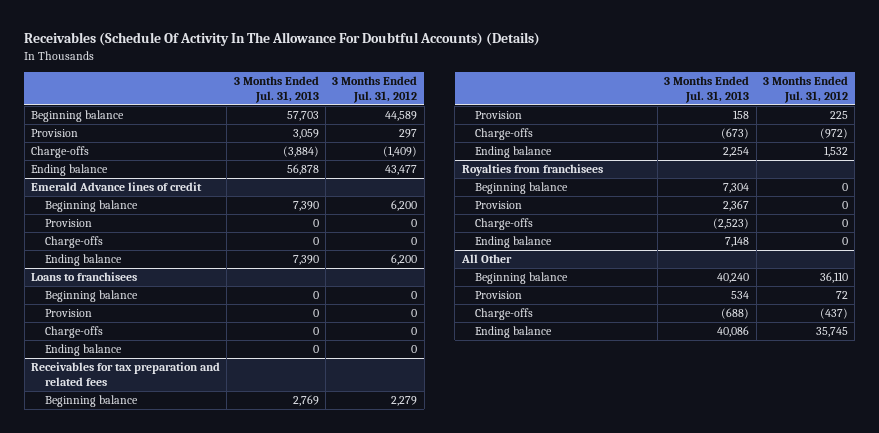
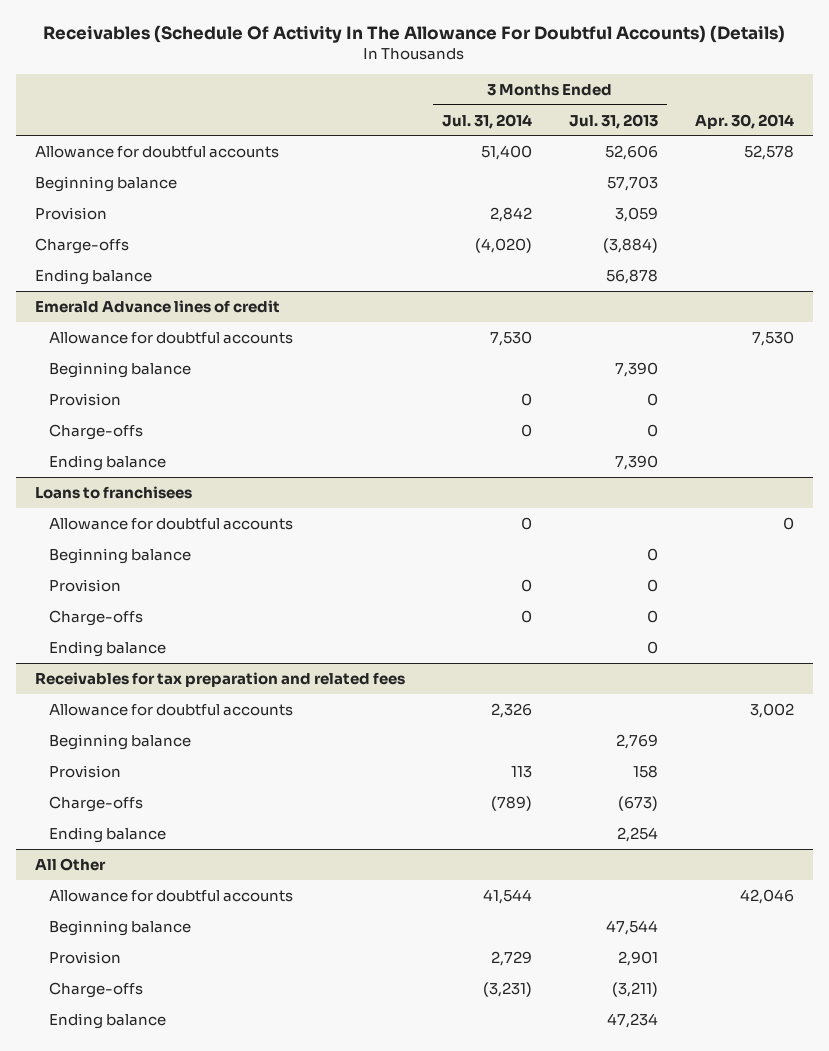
- | 3 Months Ended Jul. 31, 2013 | 3 Months Ended Jul. 31, 2012
+ | 3 Months Ended Jul. 31, 2014 | 3 Months Ended Jul. 31, 2013 | Apr. 30, 2014
+ Allowance for doubtful accounts | 51,400 | 52,606 | 52,578
@ Emerald Advance lines of credit
+ Allowance for doubtful accounts | 7,530 | | 7,530
@ Loans to franchisees
+ Allowance for doubtful accounts | 0 | | 0
@ Receivables for tax preparation and related fees
+ Allowance for doubtful accounts | 2,326 | | 3,002
- Royalties from franchisees
- Beginning balance | 7,304 | 0
- Provision | 2,367 | 0
- Charge-offs | (2,523) | 0
- Ending balance | 7,148 | 0
@ All Other
- Beginning balance | 40,240 | 36,110
- Provision | 534 | 72
- Charge-offs | (688) | (437)
- Ending balance | 40,086 | 35,745
+ Allowance for doubtful accounts | 41,544 | | 42,046
+ Beginning balance | | 47,544 |
+ Provision | 2,729 | 2,901 |
+ Charge-offs | (3,231) | (3,211) |
+ Ending balance | | 47,234 |

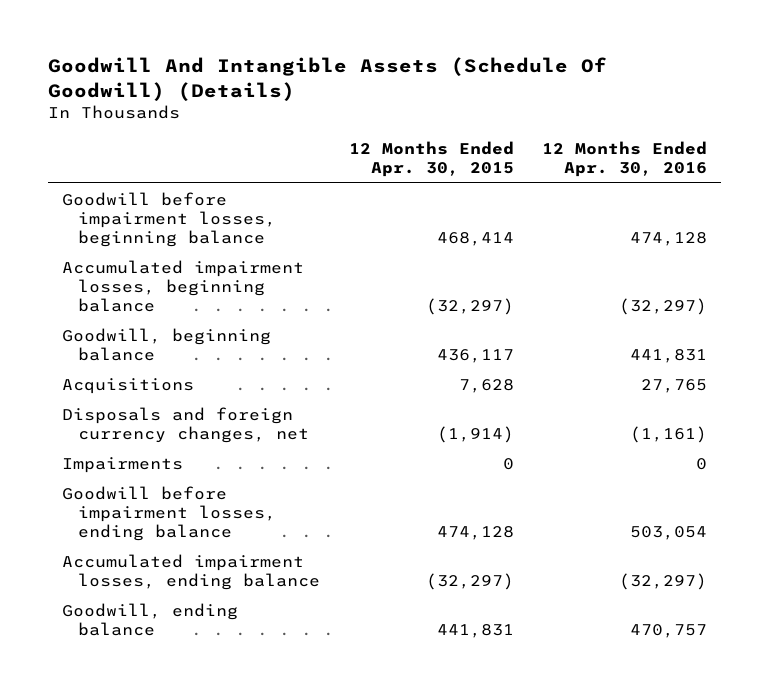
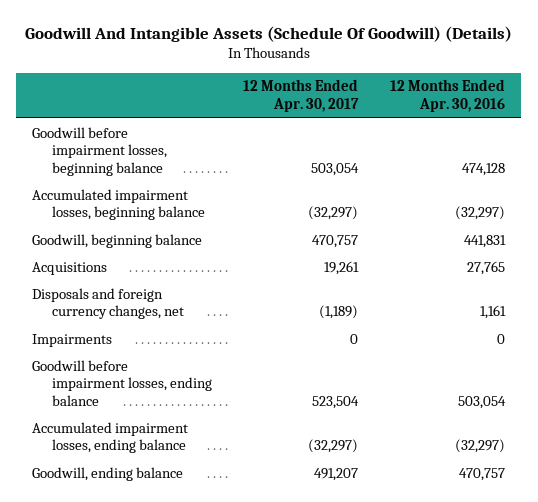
- | 12 Months Ended Apr. 30, 2015 | 12 Months Ended Apr. 30, 2016
+ | 12 Months Ended Apr. 30, 2017 | 12 Months Ended Apr. 30, 2016
- Disposals and foreign currency changes, net | (1,914) | (1,161)
+ Disposals and foreign currency changes, net | (1,189) | 1,161

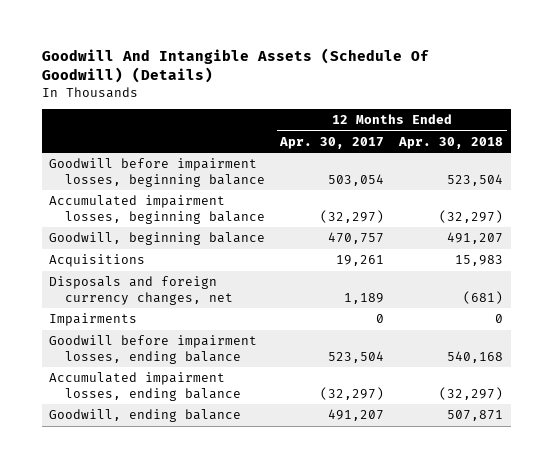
- | 12 Months Ended Apr. 30, 2017 | 12 Months Ended Apr. 30, 2016
+ | 12 Months Ended Apr. 30, 2017 | 12 Months Ended Apr. 30, 2018
- Disposals and foreign currency changes, net | (1,189) | 1,161
+ Disposals and foreign currency changes, net | 1,189 | (681)

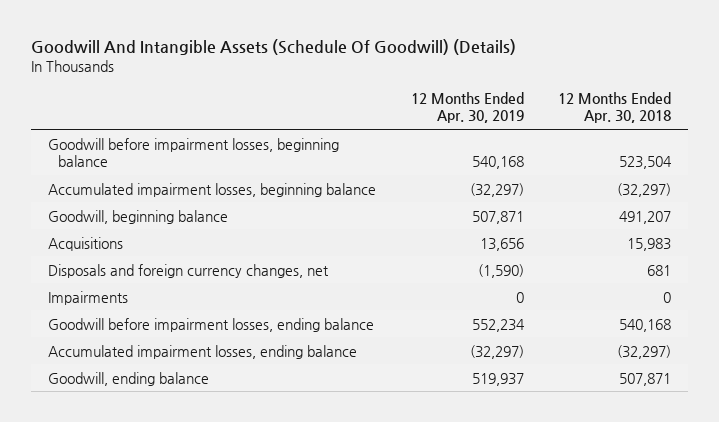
- | 12 Months Ended Apr. 30, 2017 | 12 Months Ended Apr. 30, 2018
+ | 12 Months Ended Apr. 30, 2019 | 12 Months Ended Apr. 30, 2018
- Disposals and foreign currency changes, net | 1,189 | (681)
+ Disposals and foreign currency changes, net | (1,590) | 681

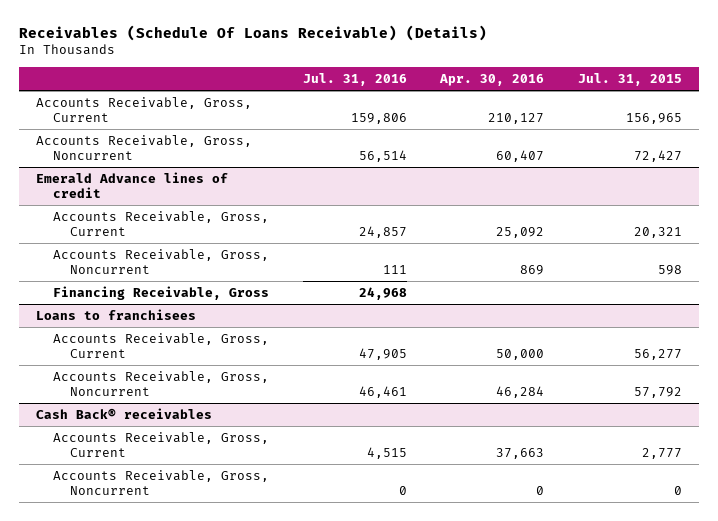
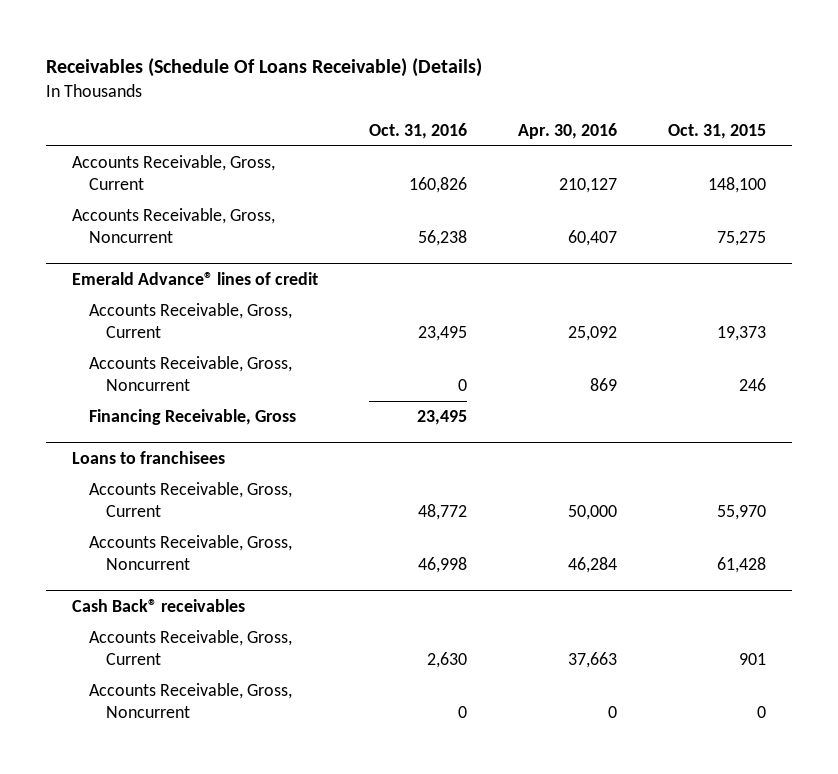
- | Jul. 31, 2016 | Apr. 30, 2016 | Jul. 31, 2015
+ | Oct. 31, 2016 | Apr. 30, 2016 | Oct. 31, 2015
- Emerald Advance lines of credit
+ Emerald Advance® lines of credit

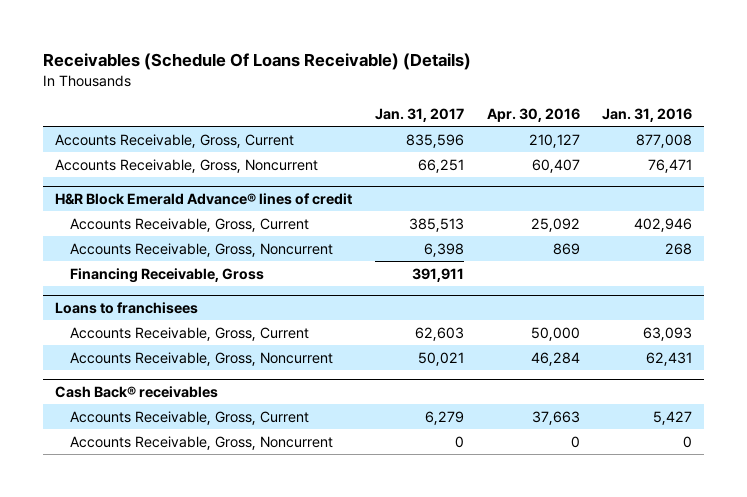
- | Oct. 31, 2016 | Apr. 30, 2016 | Oct. 31, 2015
+ | Jan. 31, 2017 | Apr. 30, 2016 | Jan. 31, 2016
- Emerald Advance® lines of credit
+ H&R Block Emerald Advance® lines of credit

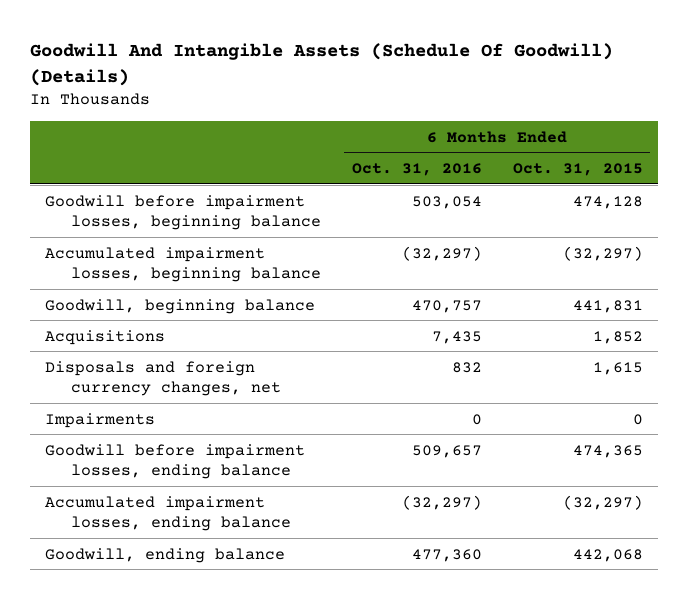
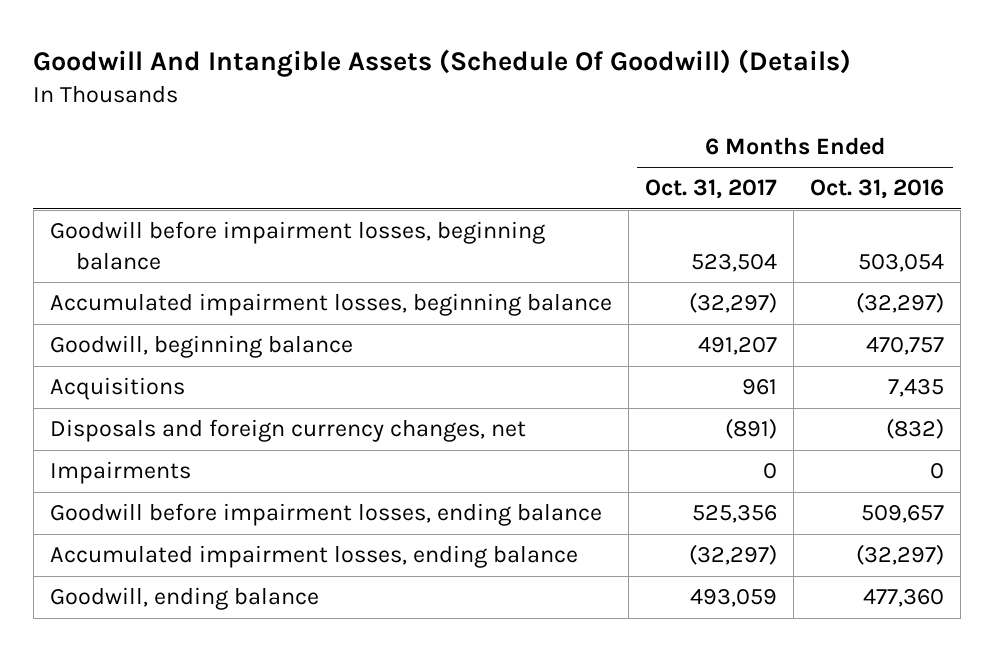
- | 6 Months Ended Oct. 31, 2016 | 6 Months Ended Oct. 31, 2015
+ | 6 Months Ended Oct. 31, 2017 | 6 Months Ended Oct. 31, 2016
- Disposals and foreign currency changes, net | 832 | 1,615
+ Disposals and foreign currency changes, net | (891) | (832)

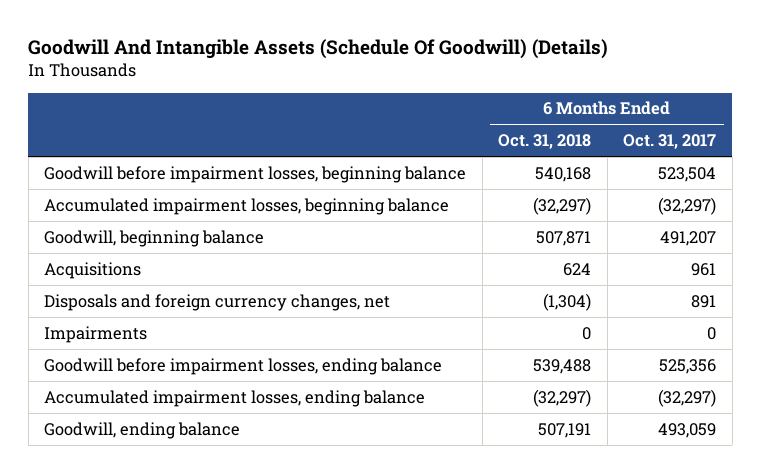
- | 6 Months Ended Oct. 31, 2017 | 6 Months Ended Oct. 31, 2016
+ | 6 Months Ended Oct. 31, 2018 | 6 Months Ended Oct. 31, 2017
- Disposals and foreign currency changes, net | (891) | (832)
+ Disposals and foreign currency changes, net | (1,304) | 891

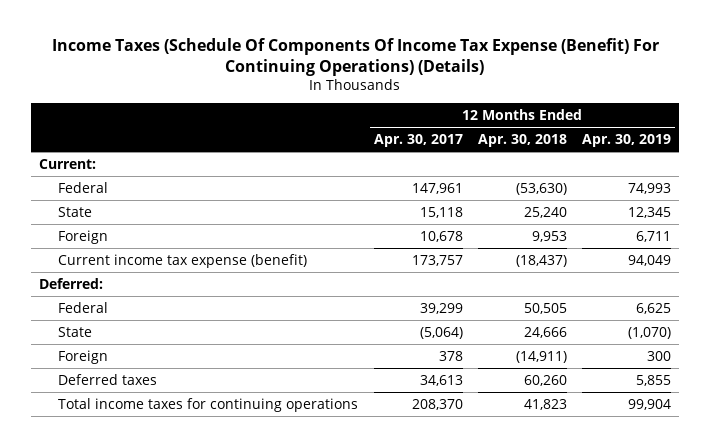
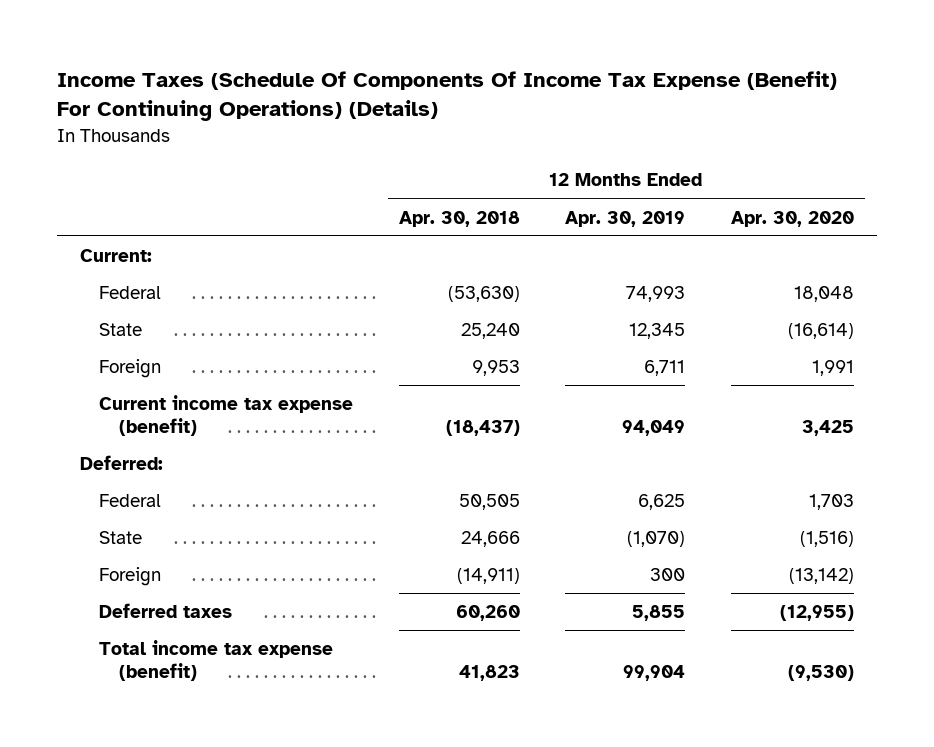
- | 12 Months Ended Apr. 30, 2017 | 12 Months Ended Apr. 30, 2018 | 12 Months Ended Apr. 30, 2019
+ | 12 Months Ended Apr. 30, 2018 | 12 Months Ended Apr. 30, 2019 | 12 Months Ended Apr. 30, 2020
- Total income taxes for continuing operations | 208,370 | 41,823 | 99,904
+ Total income tax expense (benefit) | 41,823 | 99,904 | (9,530)

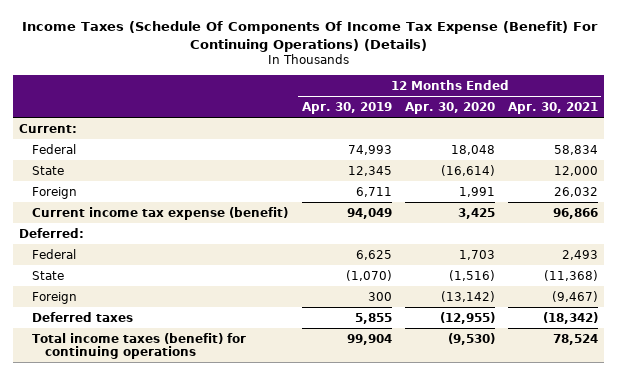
- | 12 Months Ended Apr. 30, 2018 | 12 Months Ended Apr. 30, 2019 | 12 Months Ended Apr. 30, 2020
+ | 12 Months Ended Apr. 30, 2019 | 12 Months Ended Apr. 30, 2020 | 12 Months Ended Apr. 30, 2021
- Total income tax expense (benefit) | 41,823 | 99,904 | (9,530)
+ Total income taxes (benefit) for continuing operations | 99,904 | (9,530) | 78,524

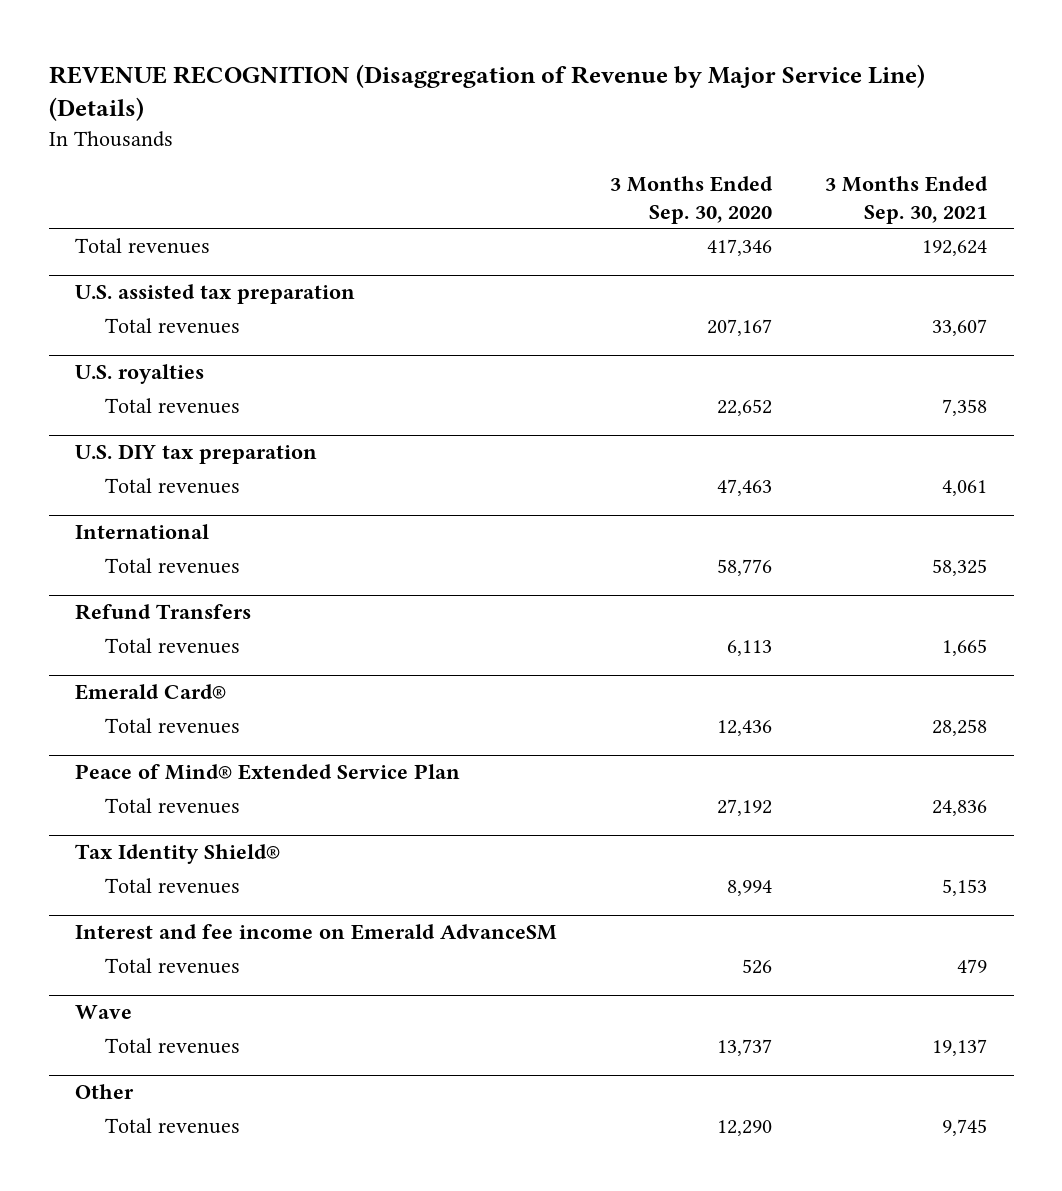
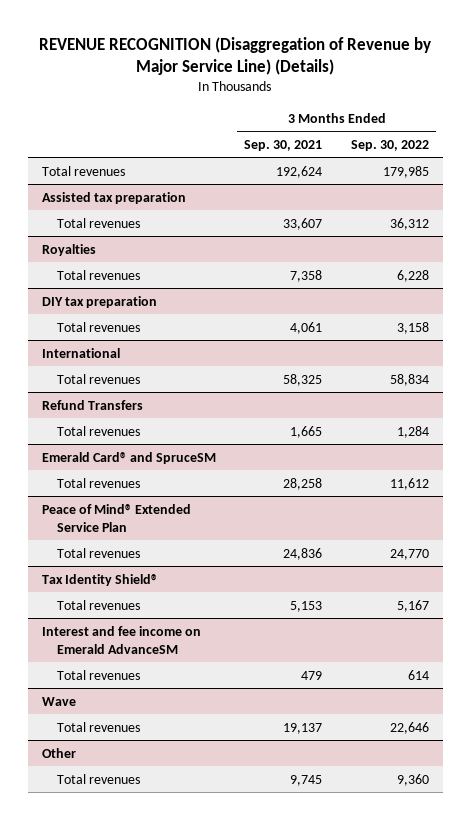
- | 3 Months Ended Sep. 30, 2020 | 3 Months Ended Sep. 30, 2021
+ | 3 Months Ended Sep. 30, 2021 | 3 Months Ended Sep. 30, 2022
- U.S. assisted tax preparation
+ Assisted tax preparation
- U.S. royalties
+ Royalties
- U.S. DIY tax preparation
+ DIY tax preparation
- Emerald Card®
+ Emerald Card® and SpruceSM

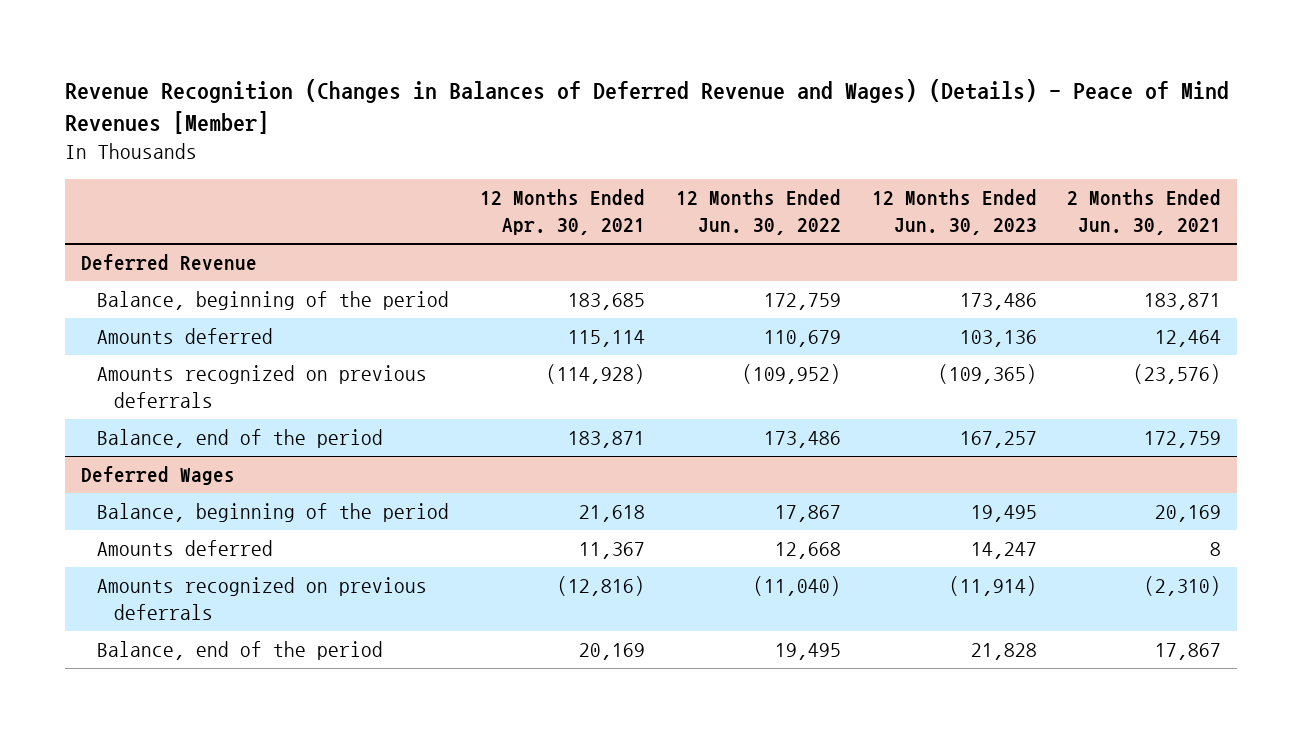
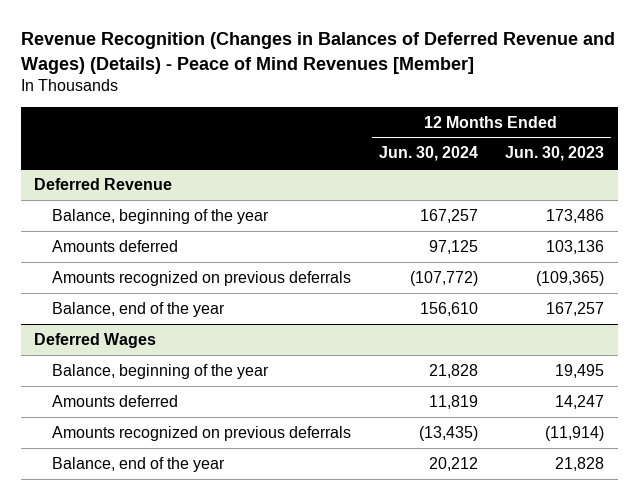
- | 12 Months Ended Apr. 30, 2021 | 12 Months Ended Jun. 30, 2022 | 12 Months Ended Jun. 30, 2023 | 2 Months Ended Jun. 30, 2021
+ | 12 Months Ended Jun. 30, 2024 | 12 Months Ended Jun. 30, 2023
@ Deferred Revenue
- Balance, beginning of the period | 183,685 | 172,759 | 173,486 | 183,871
+ Balance, beginning of the year | 167,257 | 173,486
- Balance, end of the period | 183,871 | 173,486 | 167,257 | 172,759
+ Balance, end of the year | 156,610 | 167,257
@ Deferred Wages
- Balance, beginning of the period | 21,618 | 17,867 | 19,495 | 20,169
+ Balance, beginning of the year | 21,828 | 19,495
- Balance, end of the period | 20,169 | 19,495 | 21,828 | 17,867
+ Balance, end of the year | 20,212 | 21,828

